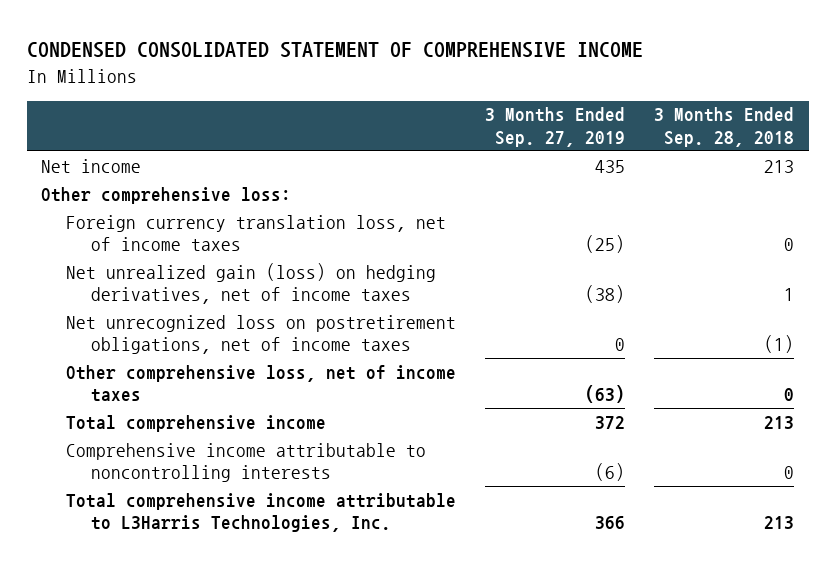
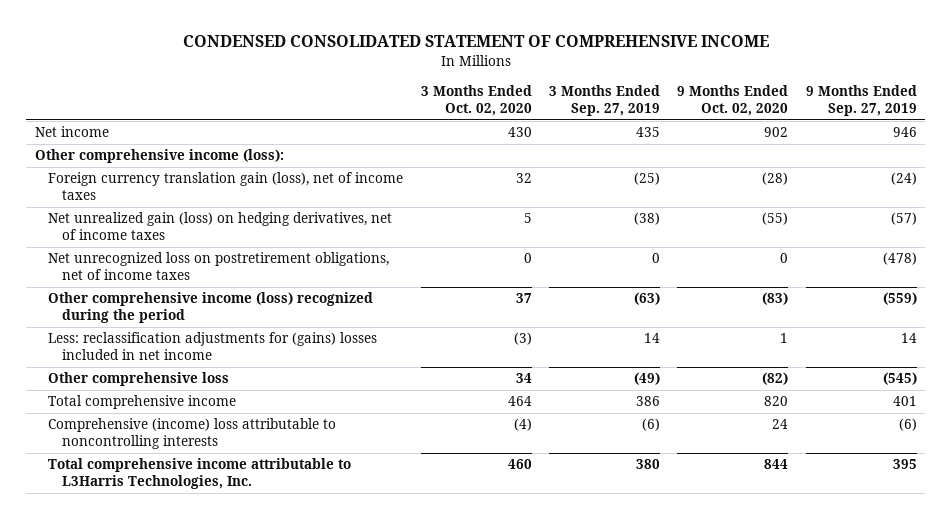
- | 3 Months Ended Sep. 27, 2019 | 3 Months Ended Sep. 28, 2018
+ | 3 Months Ended Oct. 02, 2020 | 3 Months Ended Sep. 27, 2019 | 9 Months Ended Oct. 02, 2020 | 9 Months Ended Sep. 27, 2019
- Other comprehensive loss:
- Foreign currency translation loss, net of income taxes | (25) | 0
+ Other comprehensive income (loss):
+ Foreign currency translation gain (loss), net of income taxes | 32 | (25) | (28) | (24)
- Other comprehensive loss, net of income taxes | (63) | 0
- Total comprehensive income | 372 | 213
- Comprehensive income attributable to noncontrolling interests | (6) | 0
- Total comprehensive income attributable to L3Harris Technologies, Inc. | 366 | 213
+ Other comprehensive income (loss) recognized during the period | 37 | (63) | (83) | (559)
+ Less: reclassification adjustments for (gains) losses included in net income | (3) | 14 | 1 | 14
+ Other comprehensive loss | 34 | (49) | (82) | (545)
+ Total comprehensive income | 464 | 386 | 820 | 401
+ Comprehensive (income) loss attributable to noncontrolling interests | (4) | (6) | 24 | (6)
+ Total comprehensive income attributable to L3Harris Technologies, Inc. | 460 | 380 | 844 | 395

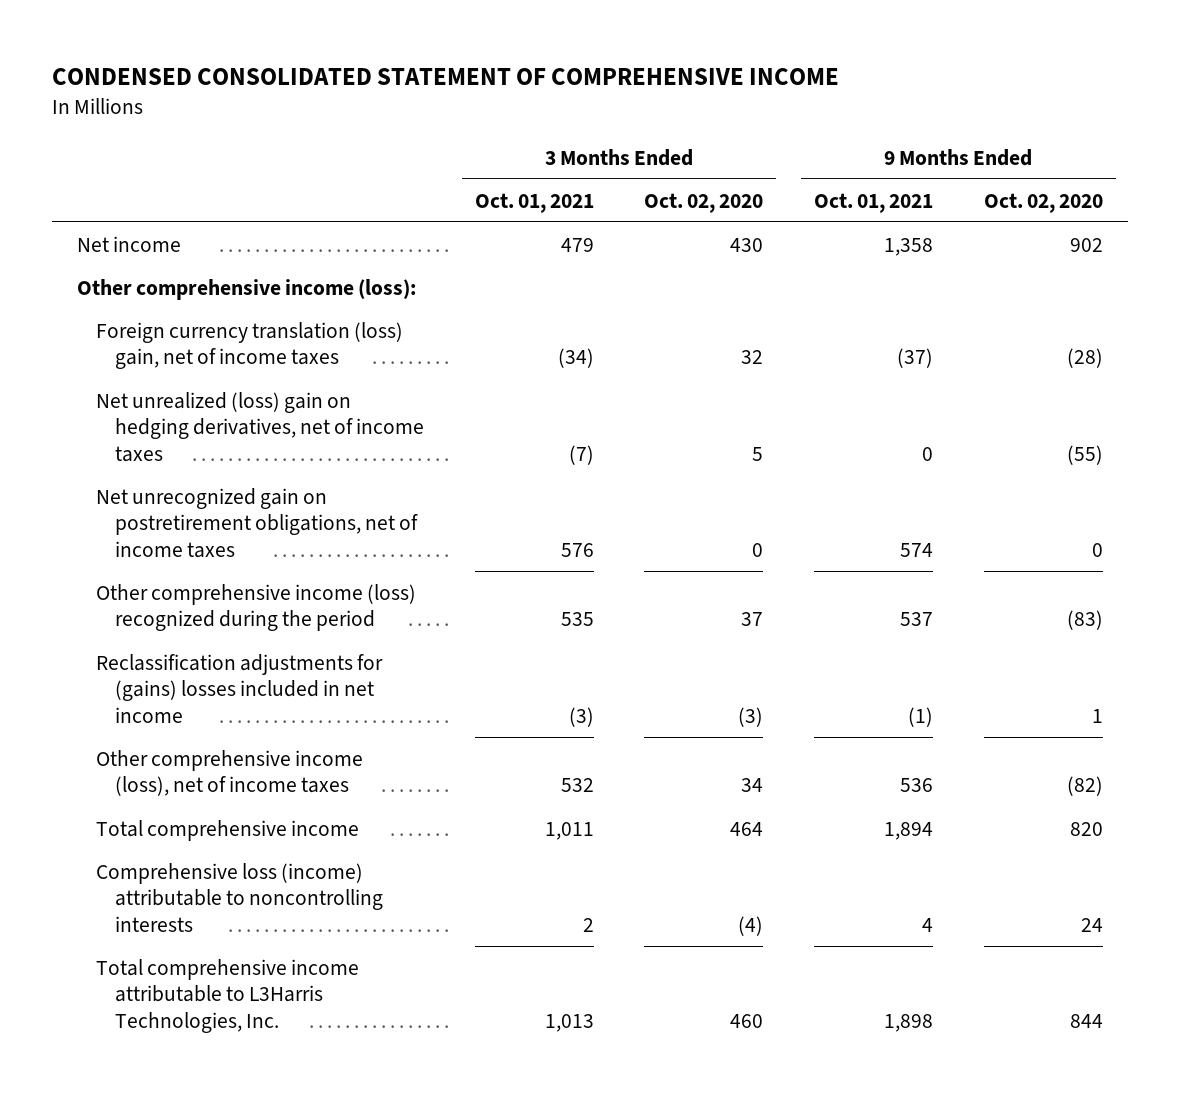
- | 3 Months Ended Oct. 02, 2020 | 3 Months Ended Sep. 27, 2019 | 9 Months Ended Oct. 02, 2020 | 9 Months Ended Sep. 27, 2019
+ | 3 Months Ended Oct. 01, 2021 | 3 Months Ended Oct. 02, 2020 | 9 Months Ended Oct. 01, 2021 | 9 Months Ended Oct. 02, 2020
- Foreign currency translation gain (loss), net of income taxes | 32 | (25) | (28) | (24)
- Net unrealized gain (loss) on hedging derivatives, net of income taxes | 5 | (38) | (55) | (57)
- Net unrecognized loss on postretirement obligations, net of income taxes | 0 | 0 | 0 | (478)
+ Foreign currency translation (loss) gain, net of income taxes | (34) | 32 | (37) | (28)
+ Net unrealized (loss) gain on hedging derivatives, net of income taxes | (7) | 5 | 0 | (55)
+ Net unrecognized gain on postretirement obligations, net of income taxes | 576 | 0 | 574 | 0
- Less: reclassification adjustments for (gains) losses included in net income | (3) | 14 | 1 | 14
- Other comprehensive loss | 34 | (49) | (82) | (545)
+ Reclassification adjustments for (gains) losses included in net income | (3) | (3) | (1) | 1
+ Other comprehensive income (loss), net of income taxes | 532 | 34 | 536 | (82)
- Comprehensive (income) loss attributable to noncontrolling interests | (4) | (6) | 24 | (6)
+ Comprehensive loss (income) attributable to noncontrolling interests | 2 | (4) | 4 | 24

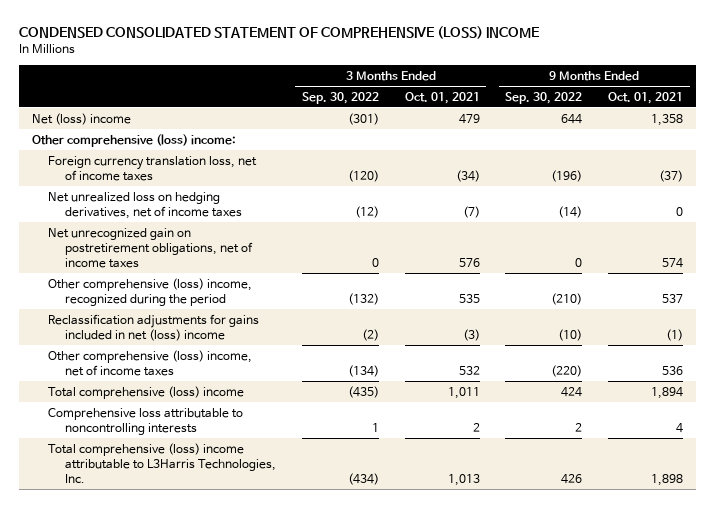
- CONDENSED CONSOLIDATED STATEMENT OF COMPREHENSIVE INCOME
+ CONDENSED CONSOLIDATED STATEMENT OF COMPREHENSIVE (LOSS) INCOME
- | 3 Months Ended Oct. 01, 2021 | 3 Months Ended Oct. 02, 2020 | 9 Months Ended Oct. 01, 2021 | 9 Months Ended Oct. 02, 2020
+ | 3 Months Ended Sep. 30, 2022 | 3 Months Ended Oct. 01, 2021 | 9 Months Ended Sep. 30, 2022 | 9 Months Ended Oct. 01, 2021
- Net income | 479 | 430 | 1,358 | 902
- Other comprehensive income (loss):
- Foreign currency translation (loss) gain, net of income taxes | (34) | 32 | (37) | (28)
- Net unrealized (loss) gain on hedging derivatives, net of income taxes | (7) | 5 | 0 | (55)
+ Net (loss) income | (301) | 479 | 644 | 1,358
+ Other comprehensive (loss) income:
+ Foreign currency translation loss, net of income taxes | (120) | (34) | (196) | (37)
+ Net unrealized loss on hedging derivatives, net of income taxes | (12) | (7) | (14) | 0
- Other comprehensive income (loss) recognized during the period | 535 | 37 | 537 | (83)
- Reclassification adjustments for (gains) losses included in net income | (3) | (3) | (1) | 1
- Other comprehensive income (loss), net of income taxes | 532 | 34 | 536 | (82)
- Total comprehensive income | 1,011 | 464 | 1,894 | 820
- Comprehensive loss (income) attributable to noncontrolling interests | 2 | (4) | 4 | 24
- Total comprehensive income attributable to L3Harris Technologies, Inc. | 1,013 | 460 | 1,898 | 844
+ Other comprehensive (loss) income, recognized during the period | (132) | 535 | (210) | 537
+ Reclassification adjustments for gains included in net (loss) income | (2) | (3) | (10) | (1)
+ Other comprehensive (loss) income, net of income taxes | (134) | 532 | (220) | 536
+ Total comprehensive (loss) income | (435) | 1,011 | 424 | 1,894
+ Comprehensive loss attributable to noncontrolling interests | 1 | 2 | 2 | 4
+ Total comprehensive (loss) income attributable to L3Harris Technologies, Inc. | (434) | 1,013 | 426 | 1,898

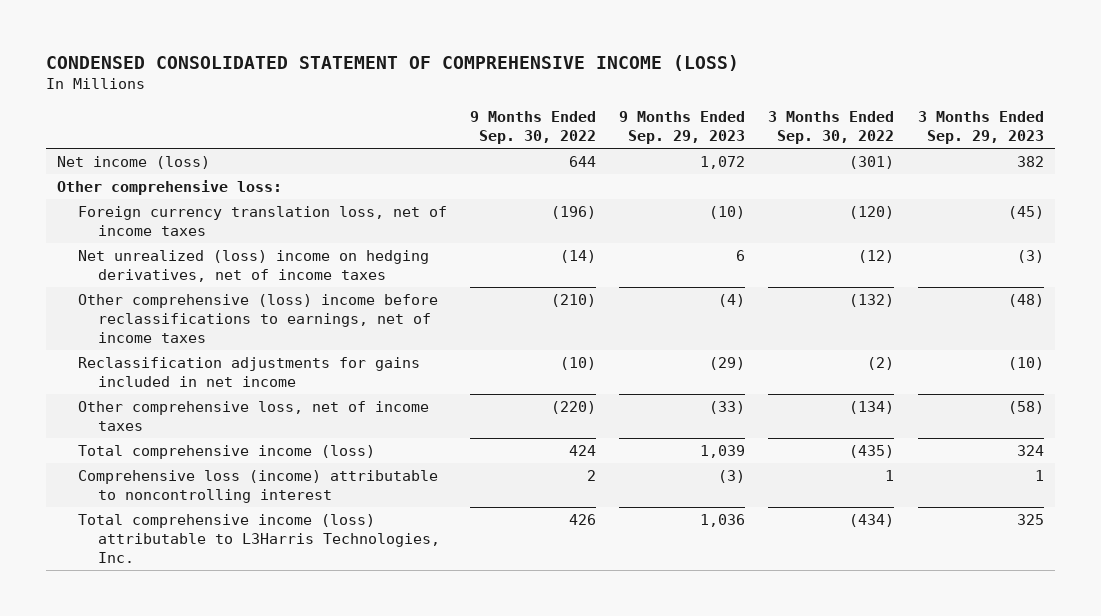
- CONDENSED CONSOLIDATED STATEMENT OF COMPREHENSIVE (LOSS) INCOME
+ CONDENSED CONSOLIDATED STATEMENT OF COMPREHENSIVE INCOME (LOSS)
- | 3 Months Ended Sep. 30, 2022 | 3 Months Ended Oct. 01, 2021 | 9 Months Ended Sep. 30, 2022 | 9 Months Ended Oct. 01, 2021
+ | 9 Months Ended Sep. 30, 2022 | 9 Months Ended Sep. 29, 2023 | 3 Months Ended Sep. 30, 2022 | 3 Months Ended Sep. 29, 2023
- Net (loss) income | (301) | 479 | 644 | 1,358
- Other comprehensive (loss) income:
+ Net income (loss) | 644 | 1,072 | (301) | 382
+ Other comprehensive loss:
- Net unrealized loss on hedging derivatives, net of income taxes | (12) | (7) | (14) | 0
- Net unrecognized gain on postretirement obligations, net of income taxes | 0 | 576 | 0 | 574
- Other comprehensive (loss) income, recognized during the period | (132) | 535 | (210) | 537
- Reclassification adjustments for gains included in net (loss) income | (2) | (3) | (10) | (1)
- Other comprehensive (loss) income, net of income taxes | (134) | 532 | (220) | 536
- Total comprehensive (loss) income | (435) | 1,011 | 424 | 1,894
- Comprehensive loss attributable to noncontrolling interests | 1 | 2 | 2 | 4
- Total comprehensive (loss) income attributable to L3Harris Technologies, Inc. | (434) | 1,013 | 426 | 1,898
+ Net unrealized (loss) income on hedging derivatives, net of income taxes | (14) | 6 | (12) | (3)
+ Other comprehensive (loss) income before reclassifications to earnings, net of income taxes | (210) | (4) | (132) | (48)
+ Reclassification adjustments for gains included in net income | (10) | (29) | (2) | (10)
+ Other comprehensive loss, net of income taxes | (220) | (33) | (134) | (58)
+ Total comprehensive income (loss) | 424 | 1,039 | (435) | 324
+ Comprehensive loss (income) attributable to noncontrolling interest | 2 | (3) | 1 | 1
+ Total comprehensive income (loss) attributable to L3Harris Technologies, Inc. | 426 | 1,036 | (434) | 325

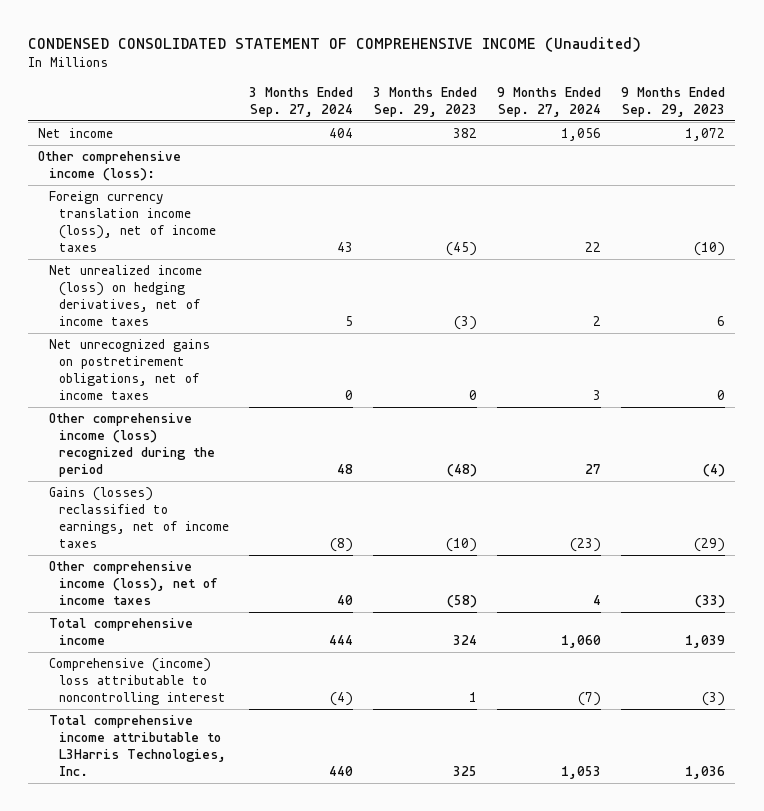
- CONDENSED CONSOLIDATED STATEMENT OF COMPREHENSIVE INCOME (LOSS)
+ CONDENSED CONSOLIDATED STATEMENT OF COMPREHENSIVE INCOME (Unaudited)
- | 9 Months Ended Sep. 30, 2022 | 9 Months Ended Sep. 29, 2023 | 3 Months Ended Sep. 30, 2022 | 3 Months Ended Sep. 29, 2023
+ | 3 Months Ended Sep. 27, 2024 | 3 Months Ended Sep. 29, 2023 | 9 Months Ended Sep. 27, 2024 | 9 Months Ended Sep. 29, 2023
- Net income (loss) | 644 | 1,072 | (301) | 382
- Other comprehensive loss:
- Foreign currency translation loss, net of income taxes | (196) | (10) | (120) | (45)
- Net unrealized (loss) income on hedging derivatives, net of income taxes | (14) | 6 | (12) | (3)
- Other comprehensive (loss) income before reclassifications to earnings, net of income taxes | (210) | (4) | (132) | (48)
- Reclassification adjustments for gains included in net income | (10) | (29) | (2) | (10)
- Other comprehensive loss, net of income taxes | (220) | (33) | (134) | (58)
- Total comprehensive income (loss) | 424 | 1,039 | (435) | 324
- Comprehensive loss (income) attributable to noncontrolling interest | 2 | (3) | 1 | 1
- Total comprehensive income (loss) attributable to L3Harris Technologies, Inc. | 426 | 1,036 | (434) | 325
+ Net income | 404 | 382 | 1,056 | 1,072
+ Other comprehensive income (loss):
+ Foreign currency translation income (loss), net of income taxes | 43 | (45) | 22 | (10)
+ Net unrealized income (loss) on hedging derivatives, net of income taxes | 5 | (3) | 2 | 6
+ Net unrecognized gains on postretirement obligations, net of income taxes | 0 | 0 | 3 | 0
+ Other comprehensive income (loss) recognized during the period | 48 | (48) | 27 | (4)
+ Gains (losses) reclassified to earnings, net of income taxes | (8) | (10) | (23) | (29)
+ Other comprehensive income (loss), net of income taxes | 40 | (58) | 4 | (33)
+ Total comprehensive income | 444 | 324 | 1,060 | 1,039
+ Comprehensive (income) loss attributable to noncontrolling interest | (4) | 1 | (7) | (3)
+ Total comprehensive income attributable to L3Harris Technologies, Inc. | 440 | 325 | 1,053 | 1,036

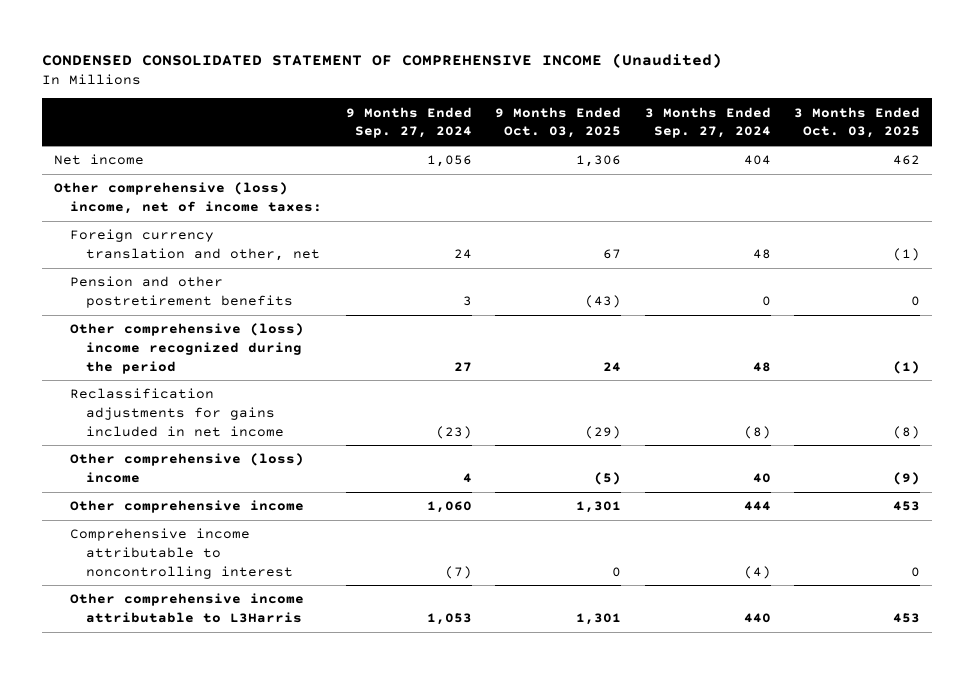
- | 3 Months Ended Sep. 27, 2024 | 3 Months Ended Sep. 29, 2023 | 9 Months Ended Sep. 27, 2024 | 9 Months Ended Sep. 29, 2023
+ | 9 Months Ended Sep. 27, 2024 | 9 Months Ended Oct. 03, 2025 | 3 Months Ended Sep. 27, 2024 | 3 Months Ended Oct. 03, 2025
- Other comprehensive income (loss):
- Foreign currency translation income (loss), net of income taxes | 43 | (45) | 22 | (10)
- Net unrealized income (loss) on hedging derivatives, net of income taxes | 5 | (3) | 2 | 6
- Net unrecognized gains on postretirement obligations, net of income taxes | 0 | 0 | 3 | 0
- Other comprehensive income (loss) recognized during the period | 48 | (48) | 27 | (4)
- Gains (losses) reclassified to earnings, net of income taxes | (8) | (10) | (23) | (29)
- Other comprehensive income (loss), net of income taxes | 40 | (58) | 4 | (33)
- Total comprehensive income | 444 | 324 | 1,060 | 1,039
- Comprehensive (income) loss attributable to noncontrolling interest | (4) | 1 | (7) | (3)
- Total comprehensive income attributable to L3Harris Technologies, Inc. | 440 | 325 | 1,053 | 1,036
+ Other comprehensive (loss) income, net of income taxes:
+ Foreign currency translation and other, net | 24 | 67 | 48 | (1)
+ Pension and other postretirement benefits | 3 | (43) | 0 | 0
+ Other comprehensive (loss) income recognized during the period | 27 | 24 | 48 | (1)
+ Reclassification adjustments for gains included in net income | (23) | (29) | (8) | (8)
+ Other comprehensive (loss) income | 4 | (5) | 40 | (9)
+ Other comprehensive income | 1,060 | 1,301 | 444 | 453
+ Comprehensive income attributable to noncontrolling interest | (7) | 0 | (4) | 0
+ Other comprehensive income attributable to L3Harris | 1,053 | 1,301 | 440 | 453

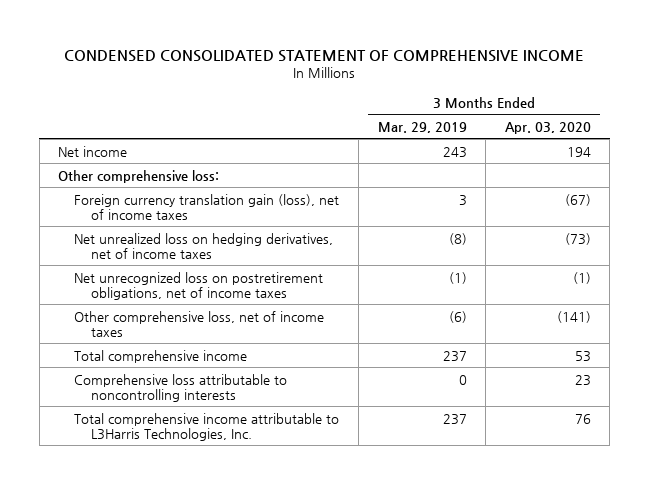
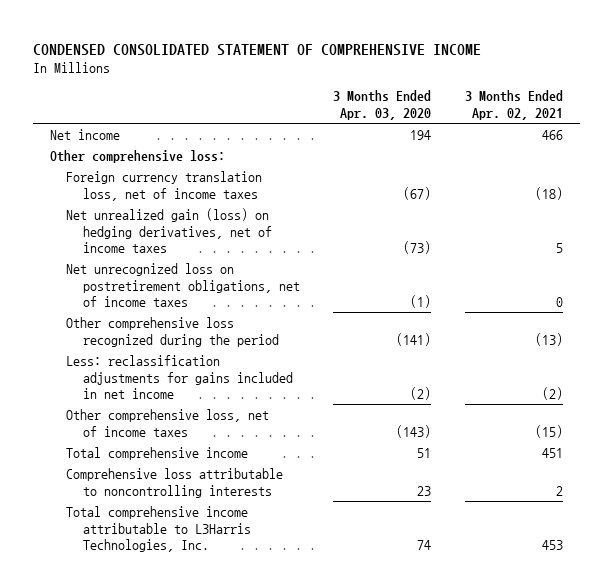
- | 3 Months Ended Mar. 29, 2019 | 3 Months Ended Apr. 03, 2020
+ | 3 Months Ended Apr. 03, 2020 | 3 Months Ended Apr. 02, 2021
- Foreign currency translation gain (loss), net of income taxes | 3 | (67)
- Net unrealized loss on hedging derivatives, net of income taxes | (8) | (73)
+ Foreign currency translation loss, net of income taxes | (67) | (18)
+ Net unrealized gain (loss) on hedging derivatives, net of income taxes | (73) | 5
- Other comprehensive loss, net of income taxes | (6) | (141)
- Total comprehensive income | 237 | 53
+ Other comprehensive loss recognized during the period | (141) | (13)
+ Less: reclassification adjustments for gains included in net income | (2) | (2)
+ Other comprehensive loss, net of income taxes | (143) | (15)
+ Total comprehensive income | 51 | 451
- Total comprehensive income attributable to L3Harris Technologies, Inc. | 237 | 76
+ Total comprehensive income attributable to L3Harris Technologies, Inc. | 74 | 453

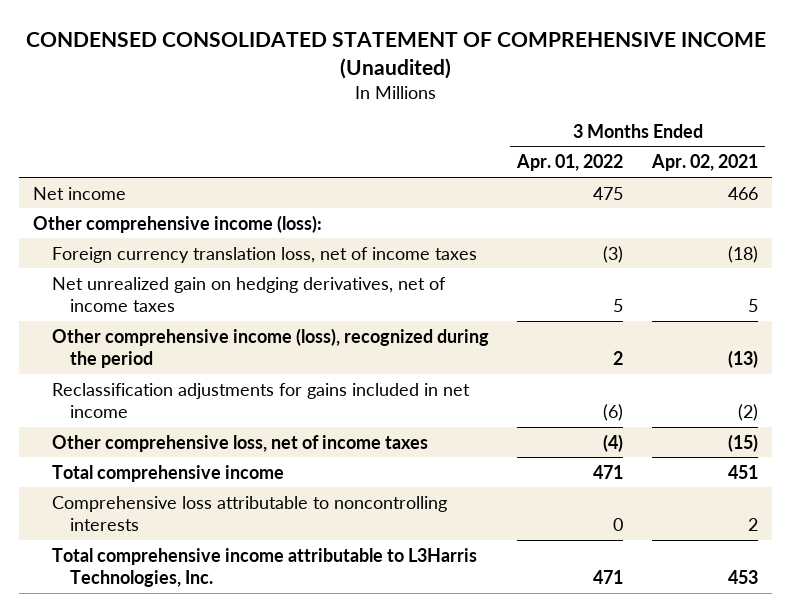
- CONDENSED CONSOLIDATED STATEMENT OF COMPREHENSIVE INCOME
+ CONDENSED CONSOLIDATED STATEMENT OF COMPREHENSIVE INCOME (Unaudited)
- | 3 Months Ended Apr. 03, 2020 | 3 Months Ended Apr. 02, 2021
+ | 3 Months Ended Apr. 01, 2022 | 3 Months Ended Apr. 02, 2021
- Other comprehensive loss:
+ Other comprehensive income (loss):
- Net unrealized gain (loss) on hedging derivatives, net of income taxes | (73) | 5
- Net unrecognized loss on postretirement obligations, net of income taxes | (1) | 0
- Other comprehensive loss recognized during the period | (141) | (13)
- Less: reclassification adjustments for gains included in net income | (2) | (2)
+ Net unrealized gain on hedging derivatives, net of income taxes | 5 | 5
+ Other comprehensive income (loss), recognized during the period | 2 | (13)
+ Reclassification adjustments for gains included in net income | (6) | (2)

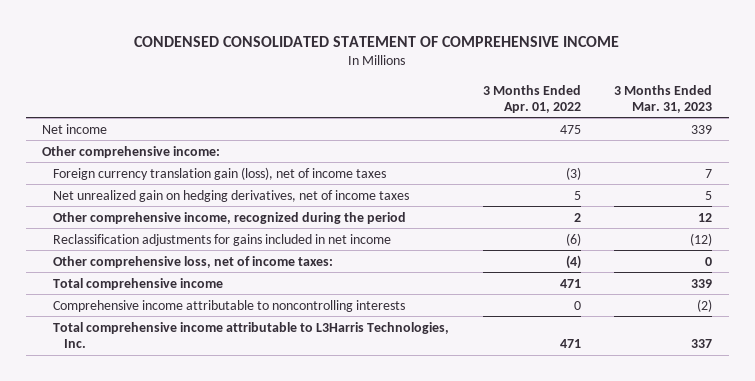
- CONDENSED CONSOLIDATED STATEMENT OF COMPREHENSIVE INCOME (Unaudited)
+ CONDENSED CONSOLIDATED STATEMENT OF COMPREHENSIVE INCOME
- | 3 Months Ended Apr. 01, 2022 | 3 Months Ended Apr. 02, 2021
+ | 3 Months Ended Apr. 01, 2022 | 3 Months Ended Mar. 31, 2023
- Other comprehensive income (loss):
- Foreign currency translation loss, net of income taxes | (3) | (18)
+ Other comprehensive income:
+ Foreign currency translation gain (loss), net of income taxes | (3) | 7
- Other comprehensive income (loss), recognized during the period | 2 | (13)
+ Other comprehensive income, recognized during the period | 2 | 12
- Other comprehensive loss, net of income taxes | (4) | (15)
+ Other comprehensive loss, net of income taxes: | (4) | 0
- Comprehensive loss attributable to noncontrolling interests | 0 | 2
+ Comprehensive income attributable to noncontrolling interests | 0 | (2)

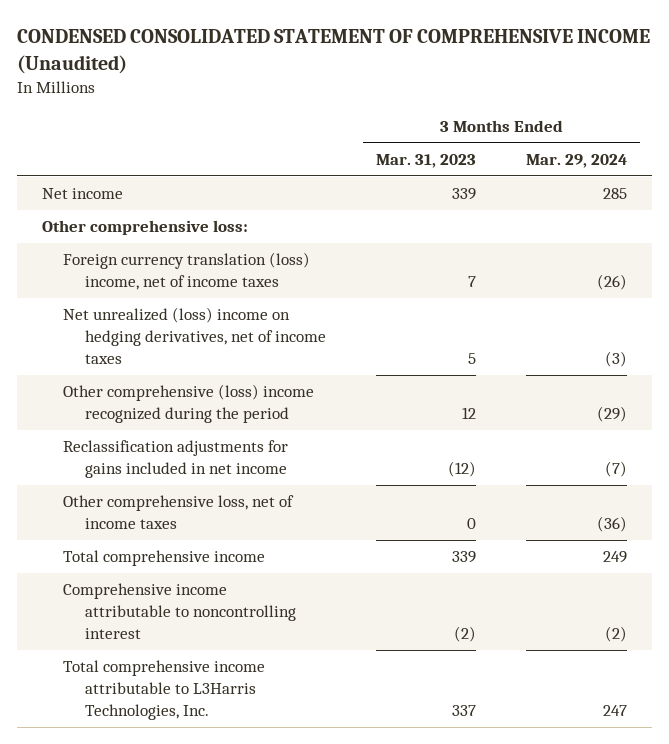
- CONDENSED CONSOLIDATED STATEMENT OF COMPREHENSIVE INCOME
+ CONDENSED CONSOLIDATED STATEMENT OF COMPREHENSIVE INCOME (Unaudited)
- | 3 Months Ended Apr. 01, 2022 | 3 Months Ended Mar. 31, 2023
+ | 3 Months Ended Mar. 31, 2023 | 3 Months Ended Mar. 29, 2024
- Other comprehensive income:
- Foreign currency translation gain (loss), net of income taxes | (3) | 7
- Net unrealized gain on hedging derivatives, net of income taxes | 5 | 5
- Other comprehensive income, recognized during the period | 2 | 12
+ Other comprehensive loss:
+ Foreign currency translation (loss) income, net of income taxes | 7 | (26)
+ Net unrealized (loss) income on hedging derivatives, net of income taxes | 5 | (3)
+ Other comprehensive (loss) income recognized during the period | 12 | (29)
- Other comprehensive loss, net of income taxes: | (4) | 0
+ Other comprehensive loss, net of income taxes | 0 | (36)
- Comprehensive income attributable to noncontrolling interests | 0 | (2)
+ Comprehensive income attributable to noncontrolling interest | (2) | (2)

